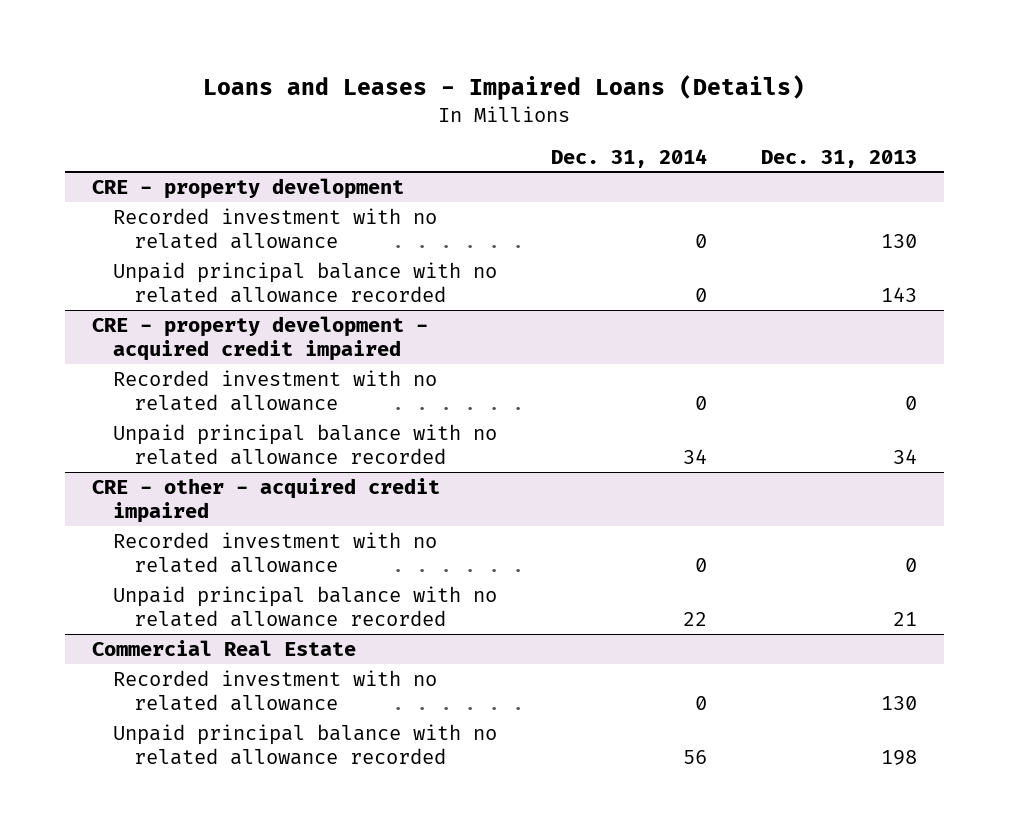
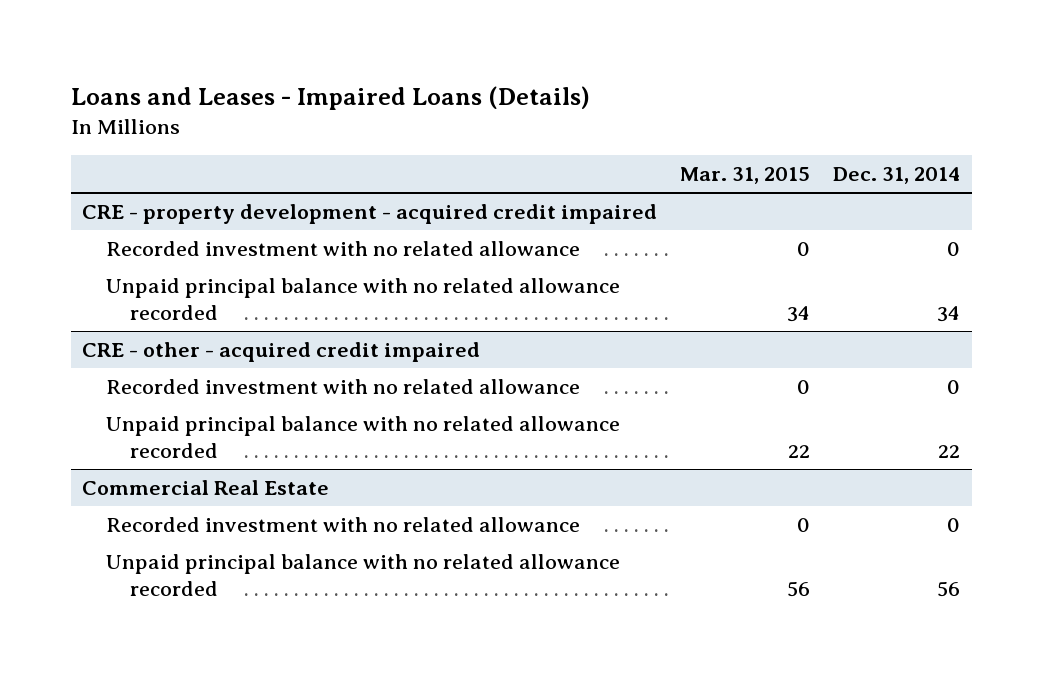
- | Dec. 31, 2014 | Dec. 31, 2013
+ | Mar. 31, 2015 | Dec. 31, 2014
- CRE - property development
- Recorded investment with no related allowance | 0 | 130
- Unpaid principal balance with no related allowance recorded | 0 | 143

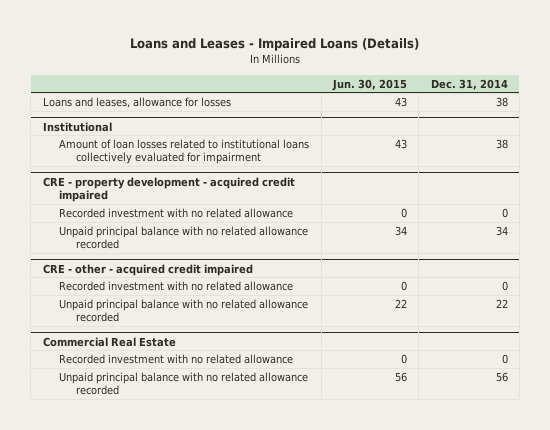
- | Mar. 31, 2015 | Dec. 31, 2014
+ | Jun. 30, 2015 | Dec. 31, 2014
+ Loans and leases, allowance for losses | 43 | 38
+ Institutional
+ Amount of loan losses related to institutional loans collectively evaluated for impairment | 43 | 38

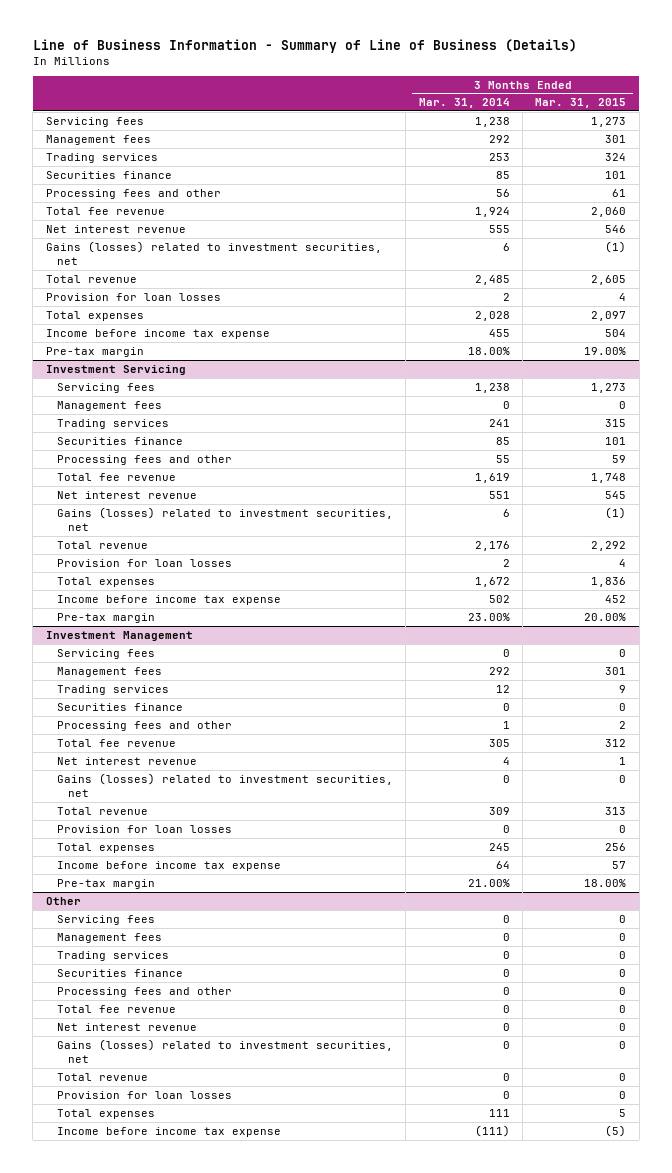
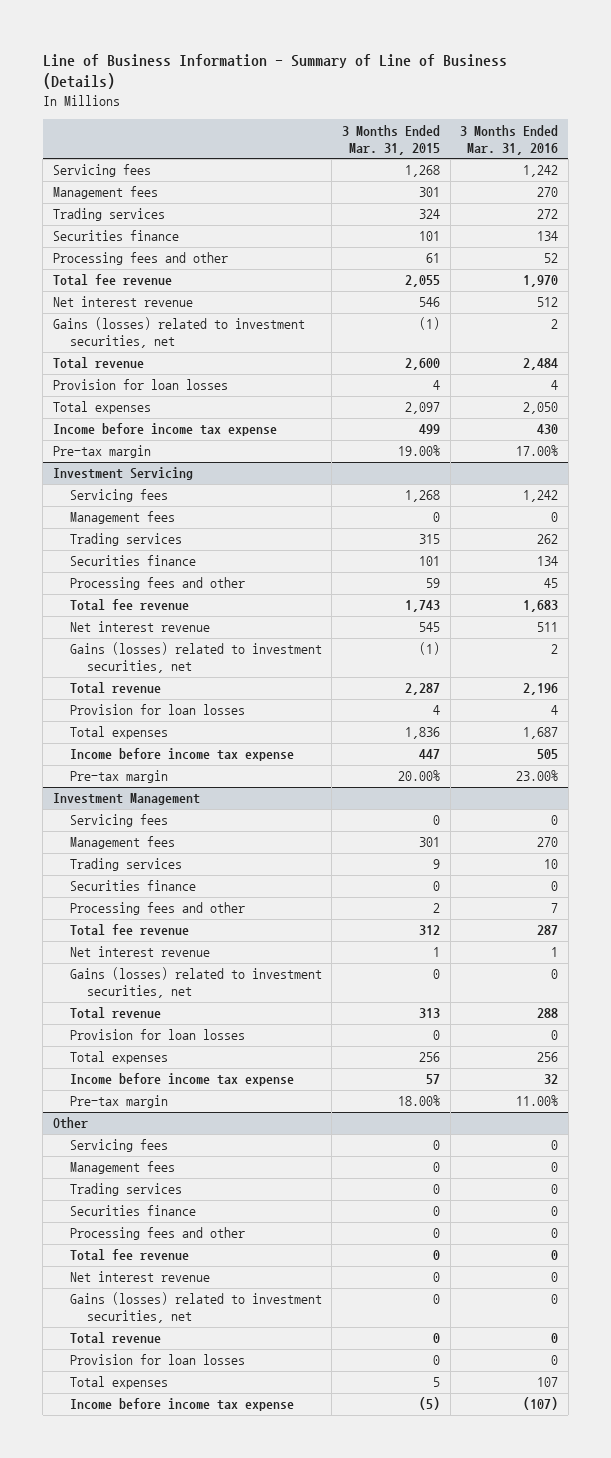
- | 3 Months Ended Mar. 31, 2014 | 3 Months Ended Mar. 31, 2015
+ | 3 Months Ended Mar. 31, 2015 | 3 Months Ended Mar. 31, 2016
- Servicing fees | 1,238 | 1,273
+ Servicing fees | 1,268 | 1,242
- Total fee revenue | 1,924 | 2,060
+ Total fee revenue | 2,055 | 1,970
- Total revenue | 2,485 | 2,605
+ Total revenue | 2,600 | 2,484
- Income before income tax expense | 455 | 504
+ Income before income tax expense | 499 | 430
@ Investment Servicing
- Servicing fees | 1,238 | 1,273
+ Servicing fees | 1,268 | 1,242
- Total fee revenue | 1,619 | 1,748
+ Total fee revenue | 1,743 | 1,683
- Total revenue | 2,176 | 2,292
+ Total revenue | 2,287 | 2,196
- Income before income tax expense | 502 | 452
+ Income before income tax expense | 447 | 505

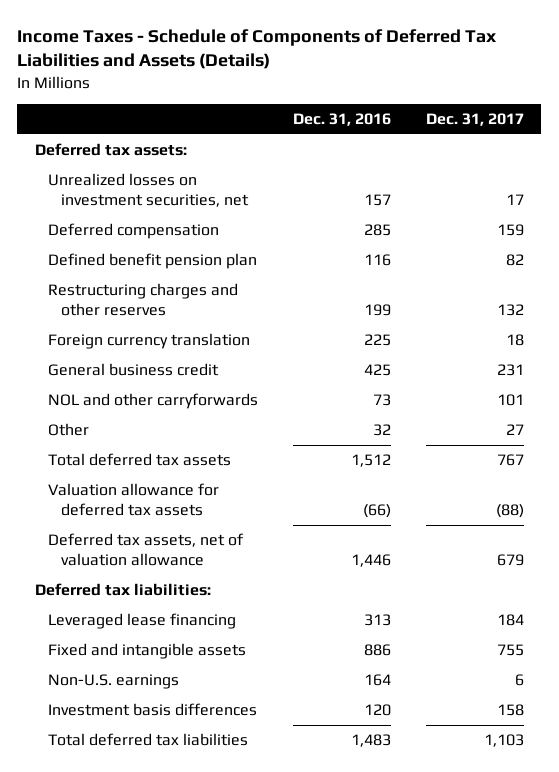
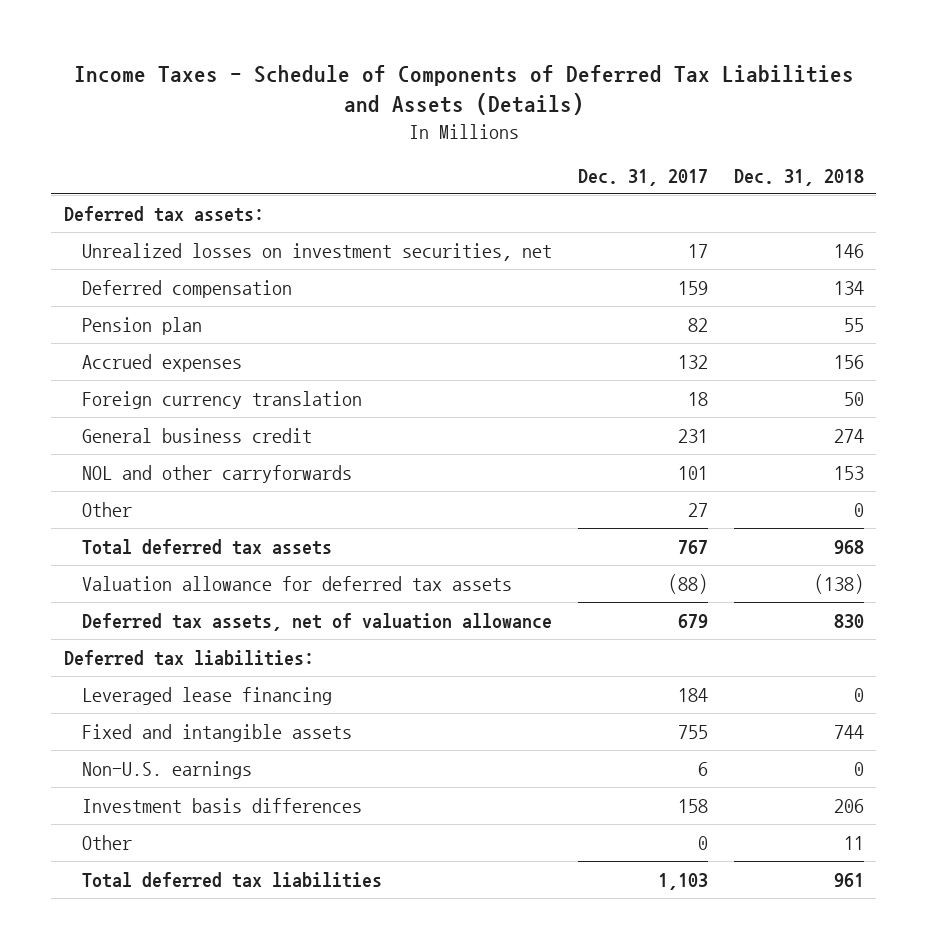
- | Dec. 31, 2016 | Dec. 31, 2017
+ | Dec. 31, 2017 | Dec. 31, 2018
- Defined benefit pension plan | 116 | 82
- Restructuring charges and other reserves | 199 | 132
+ Pension plan | 82 | 55
+ Accrued expenses | 132 | 156
+ Other | 0 | 11

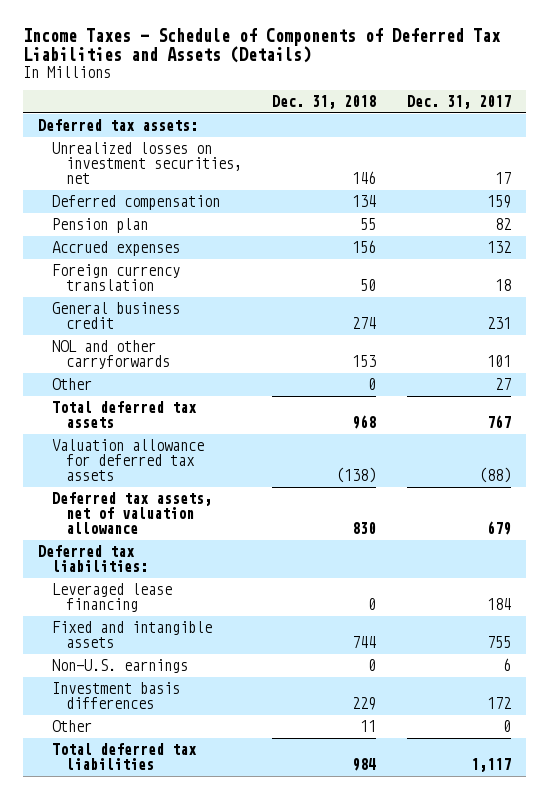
- | Dec. 31, 2017 | Dec. 31, 2018
+ | Dec. 31, 2018 | Dec. 31, 2017
- Investment basis differences | 158 | 206
+ Investment basis differences | 229 | 172
- Total deferred tax liabilities | 1,103 | 961
+ Total deferred tax liabilities | 984 | 1,117

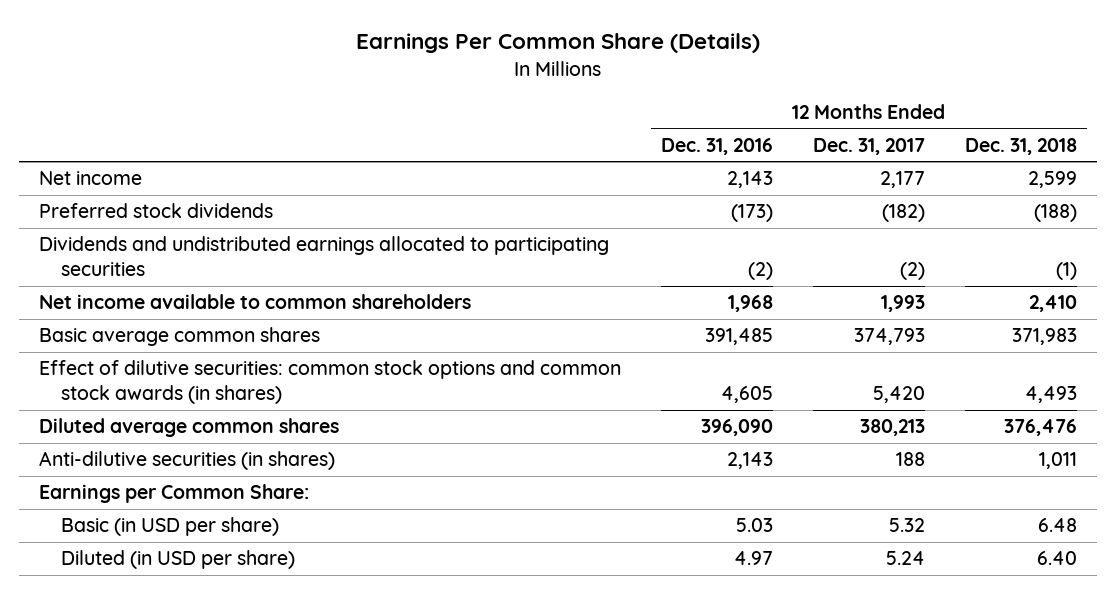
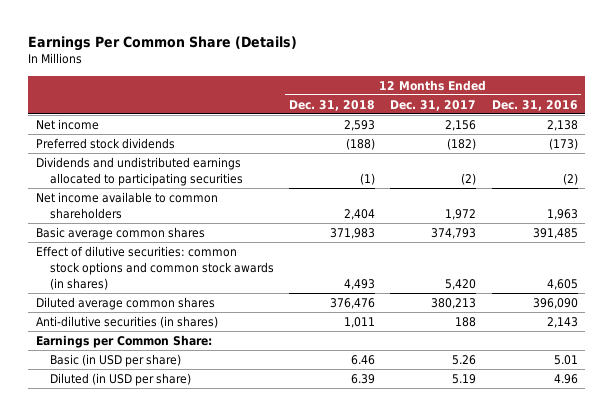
- | 12 Months Ended Dec. 31, 2016 | 12 Months Ended Dec. 31, 2017 | 12 Months Ended Dec. 31, 2018
+ | 12 Months Ended Dec. 31, 2018 | 12 Months Ended Dec. 31, 2017 | 12 Months Ended Dec. 31, 2016
- Net income | 2,143 | 2,177 | 2,599
+ Net income | 2,593 | 2,156 | 2,138
- Net income available to common shareholders | 1,968 | 1,993 | 2,410
+ Net income available to common shareholders | 2,404 | 1,972 | 1,963
- Basic (in USD per share) | 5.03 | 5.32 | 6.48
- Diluted (in USD per share) | 4.97 | 5.24 | 6.40
+ Basic (in USD per share) | 6.46 | 5.26 | 5.01
+ Diluted (in USD per share) | 6.39 | 5.19 | 4.96

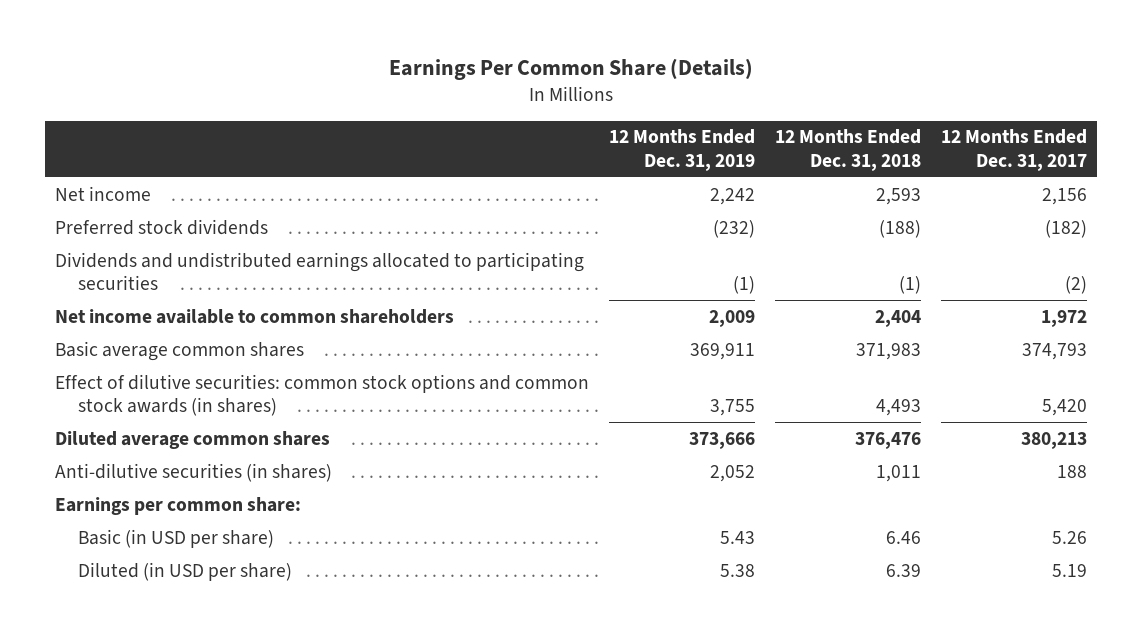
- | 12 Months Ended Dec. 31, 2018 | 12 Months Ended Dec. 31, 2017 | 12 Months Ended Dec. 31, 2016
+ | 12 Months Ended Dec. 31, 2019 | 12 Months Ended Dec. 31, 2018 | 12 Months Ended Dec. 31, 2017
- Earnings per Common Share:
+ Earnings per common share:

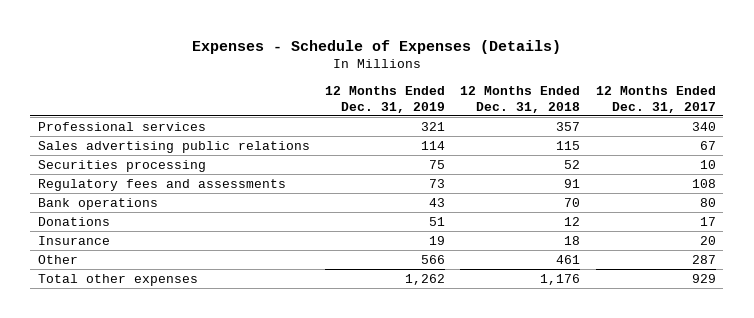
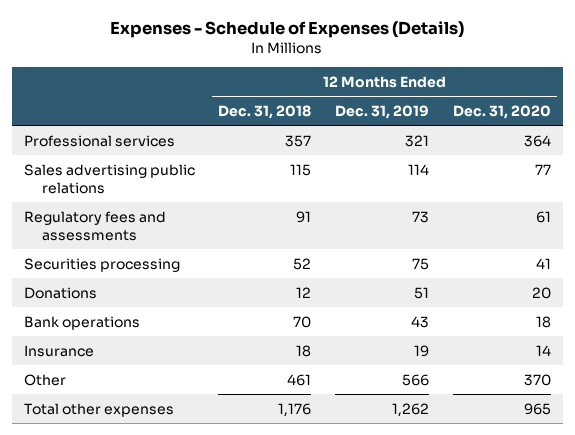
- | 12 Months Ended Dec. 31, 2019 | 12 Months Ended Dec. 31, 2018 | 12 Months Ended Dec. 31, 2017
+ | 12 Months Ended Dec. 31, 2018 | 12 Months Ended Dec. 31, 2019 | 12 Months Ended Dec. 31, 2020
moved down: Securities processing | 52 | 75 | 41
moved down: Bank operations | 70 | 43 | 18

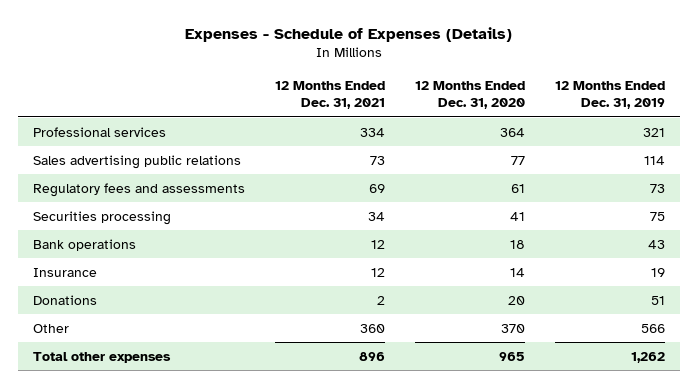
- | 12 Months Ended Dec. 31, 2018 | 12 Months Ended Dec. 31, 2019 | 12 Months Ended Dec. 31, 2020
+ | 12 Months Ended Dec. 31, 2021 | 12 Months Ended Dec. 31, 2020 | 12 Months Ended Dec. 31, 2019
moved down: Donations | 2 | 20 | 51

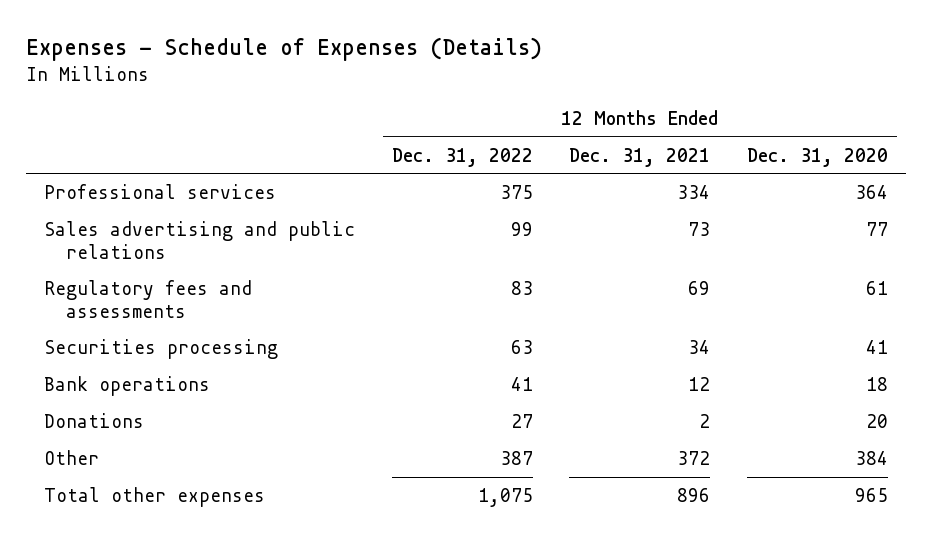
- | 12 Months Ended Dec. 31, 2021 | 12 Months Ended Dec. 31, 2020 | 12 Months Ended Dec. 31, 2019
+ | 12 Months Ended Dec. 31, 2022 | 12 Months Ended Dec. 31, 2021 | 12 Months Ended Dec. 31, 2020
- Sales advertising public relations | 73 | 77 | 114
+ Sales advertising and public relations | 99 | 73 | 77
- Insurance | 12 | 14 | 19
- Other | 360 | 370 | 566
+ Other | 387 | 372 | 384

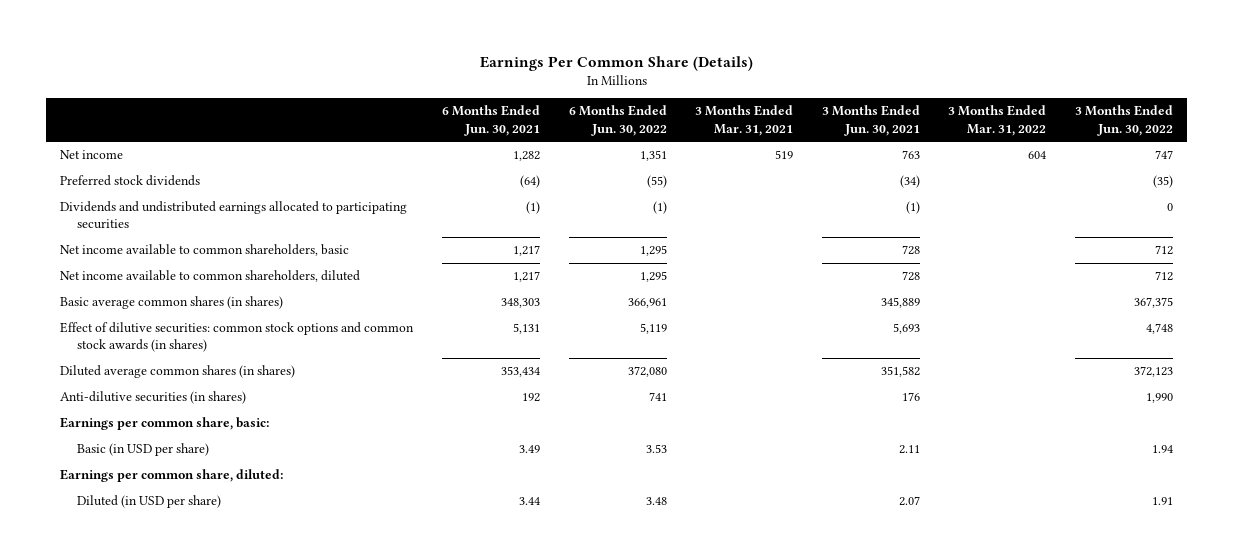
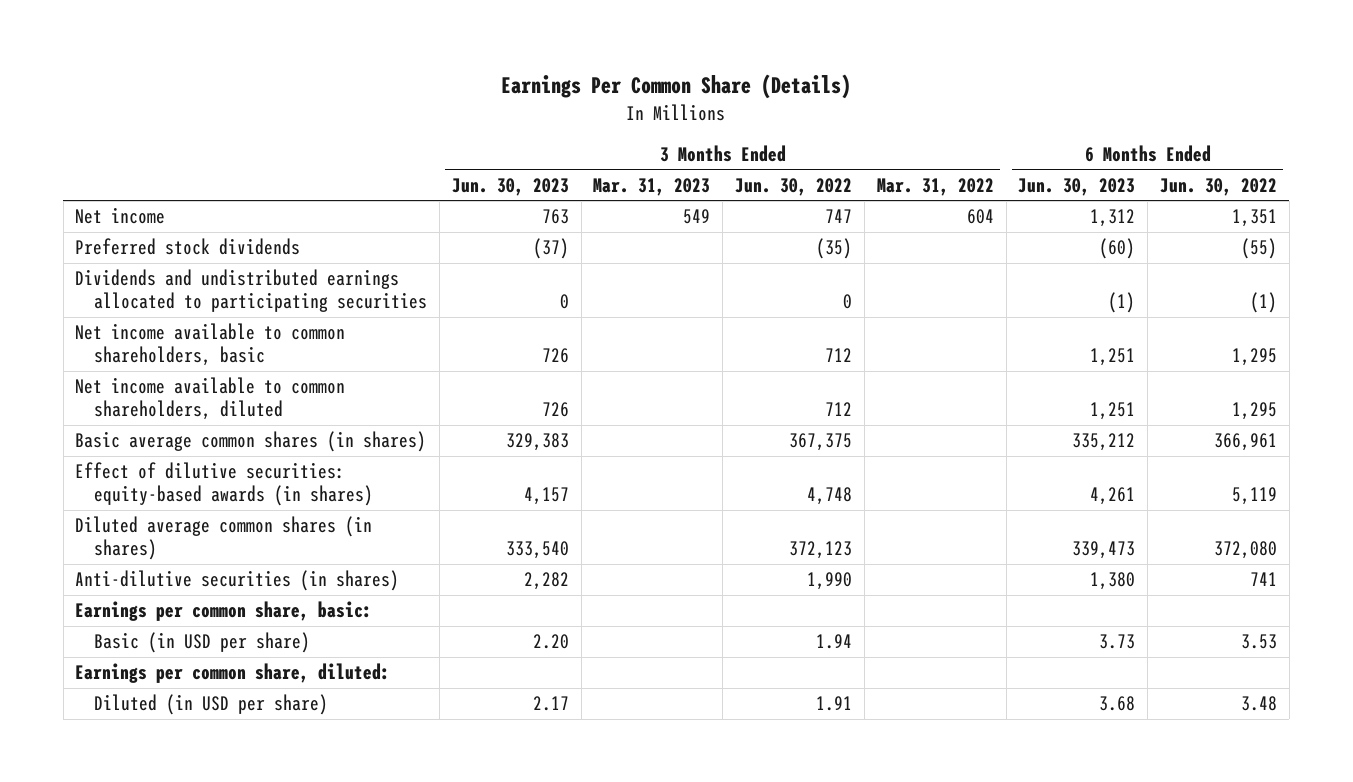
- | 6 Months Ended Jun. 30, 2021 | 6 Months Ended Jun. 30, 2022 | 3 Months Ended Mar. 31, 2021 | 3 Months Ended Jun. 30, 2021 | 3 Months Ended Mar. 31, 2022 | 3 Months Ended Jun. 30, 2022
+ | 3 Months Ended Jun. 30, 2023 | 3 Months Ended Mar. 31, 2023 | 3 Months Ended Jun. 30, 2022 | 3 Months Ended Mar. 31, 2022 | 6 Months Ended Jun. 30, 2023 | 6 Months Ended Jun. 30, 2022
- Effect of dilutive securities: common stock options and common stock awards (in shares) | 5,131 | 5,119 | | 5,693 | | 4,748
+ Effect of dilutive securities: equity-based awards (in shares) | 4,157 | | 4,748 | | 4,261 | 5,119

